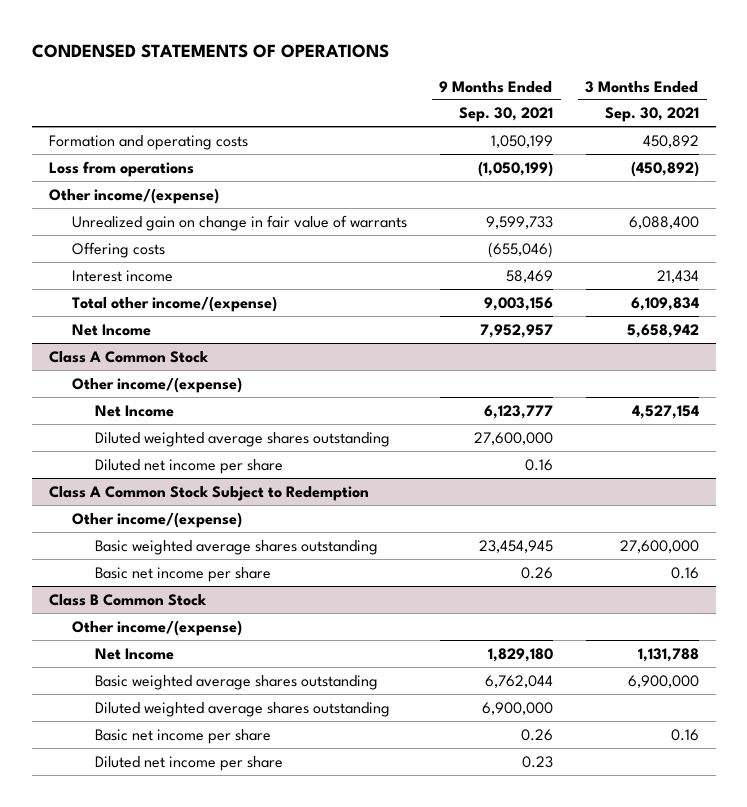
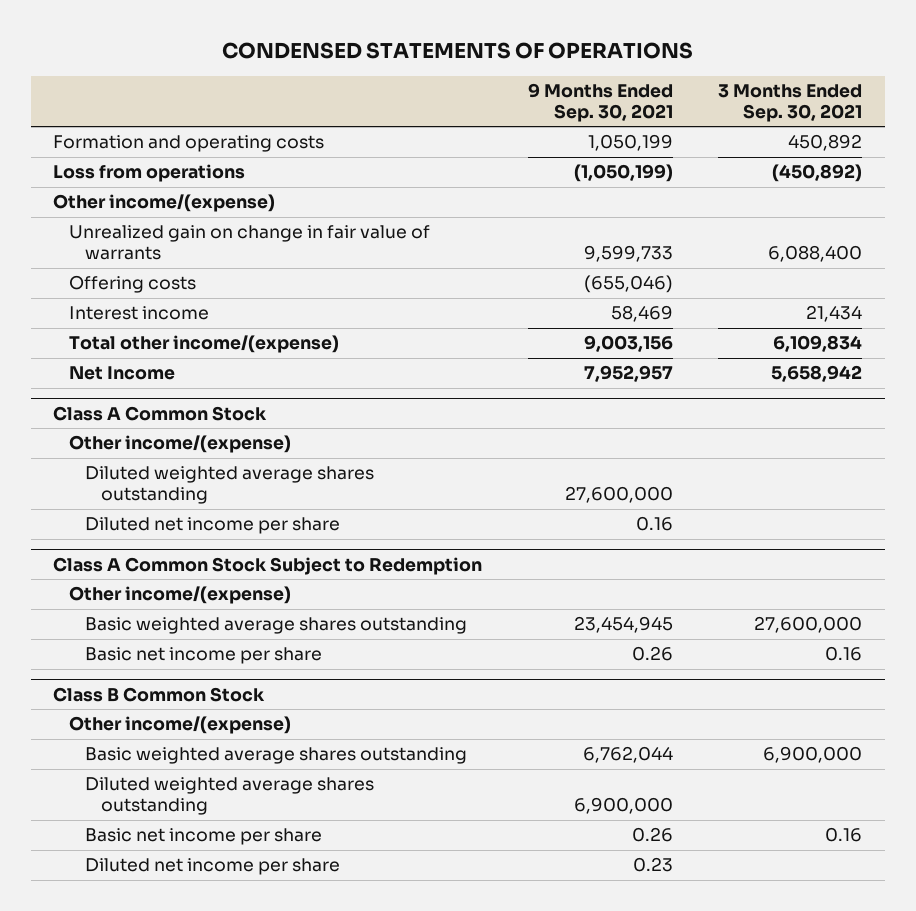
@ Class A Common Stock
- Net Income | 6,123,777 | 4,527,154
@ Class B Common Stock
- Net Income | 1,829,180 | 1,131,788

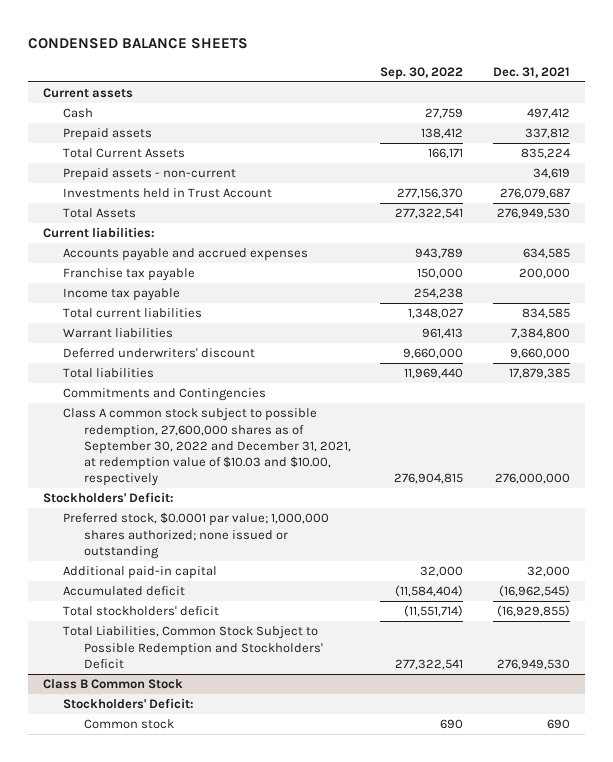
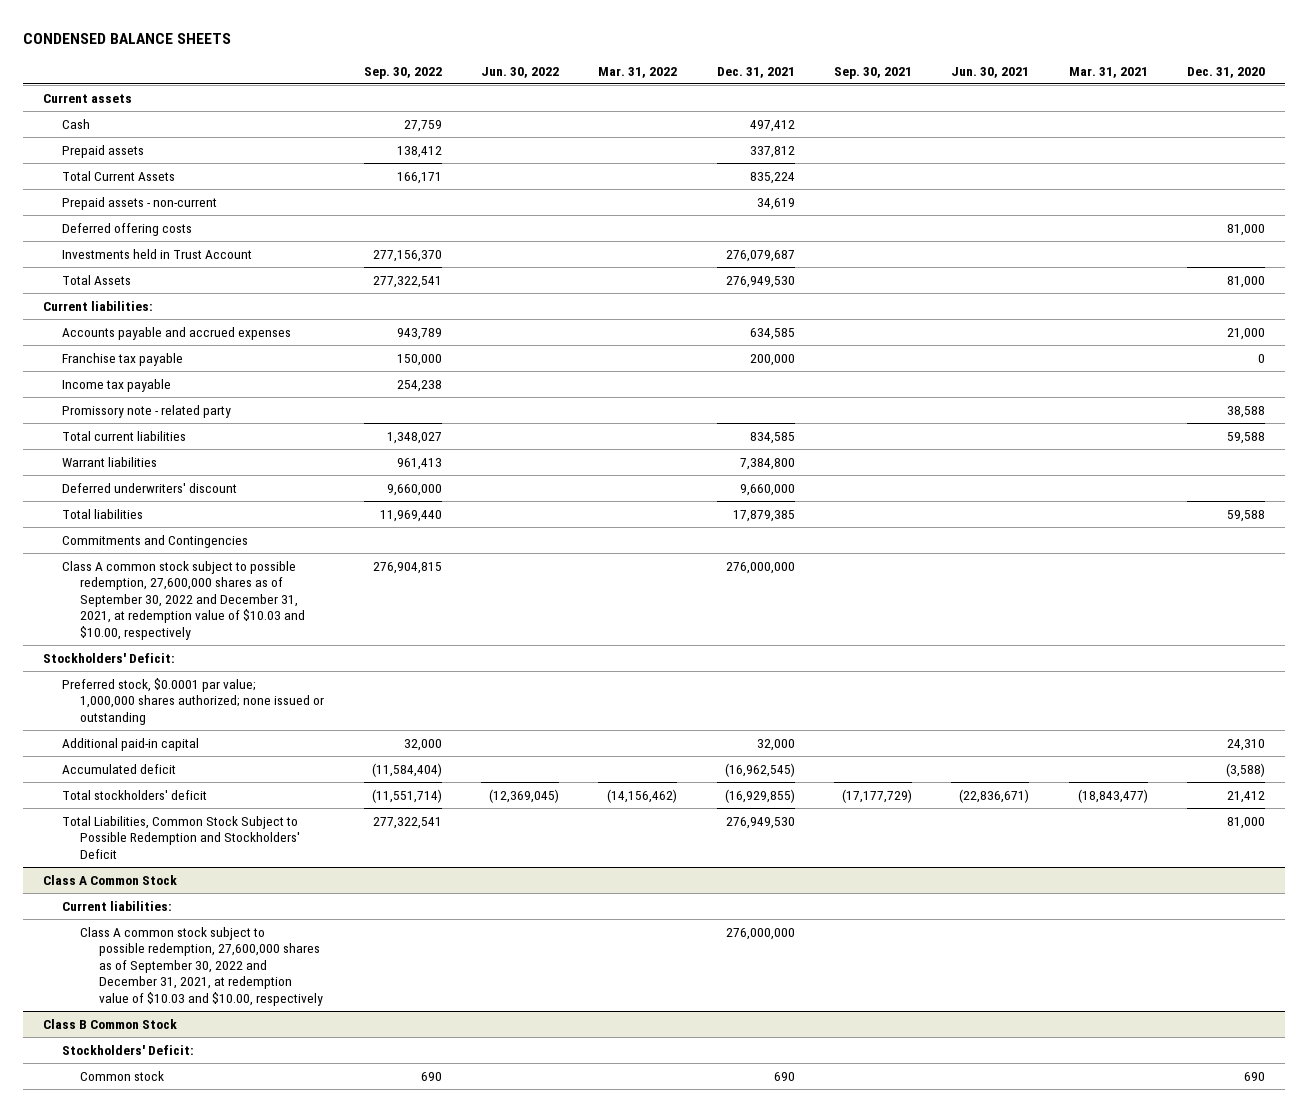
- | Sep. 30, 2022 | Dec. 31, 2021
+ | Sep. 30, 2022 | Jun. 30, 2022 | Mar. 31, 2022 | Dec. 31, 2021 | Sep. 30, 2021 | Jun. 30, 2021 | Mar. 31, 2021 | Dec. 31, 2020
+ Deferred offering costs | | | | | | | | 81,000
+ Promissory note - related party | | | | | | | | 38,588
+ Class A Common Stock
+ Current liabilities:
+ Class A common stock subject to possible redemption, 27,600,000 shares as of September 30, 2022 and December 31, 2021, at redemption value of $10.03 and $10.00, respectively | | | | 276,000,000 | | | |

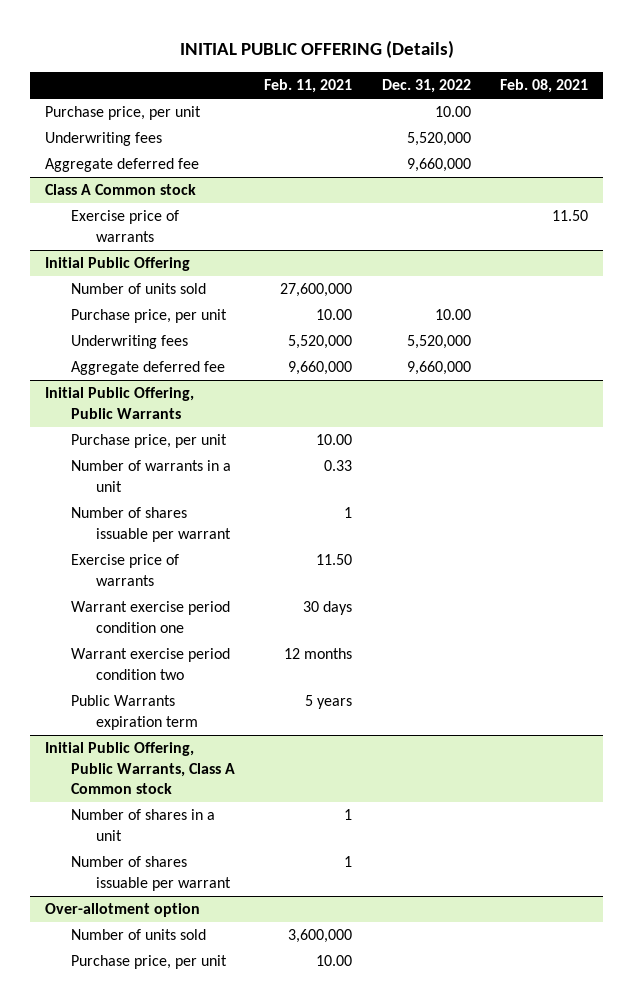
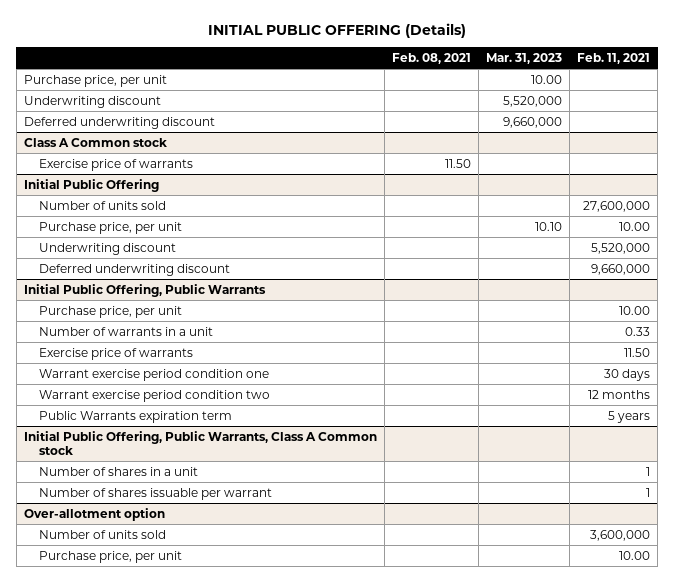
- | Feb. 11, 2021 | Dec. 31, 2022 | Feb. 08, 2021
+ | Feb. 08, 2021 | Mar. 31, 2023 | Feb. 11, 2021
- Underwriting fees | | 5,520,000 |
- Aggregate deferred fee | | 9,660,000 |
+ Underwriting discount | | 5,520,000 |
+ Deferred underwriting discount | | 9,660,000 |
@ Initial Public Offering
- Underwriting fees | 5,520,000 | 5,520,000 |
- Aggregate deferred fee | 9,660,000 | 9,660,000 |
+ Underwriting discount | | | 5,520,000
+ Deferred underwriting discount | | | 9,660,000
@ Initial Public Offering, Public Warrants
- Number of shares issuable per warrant | 1 | |

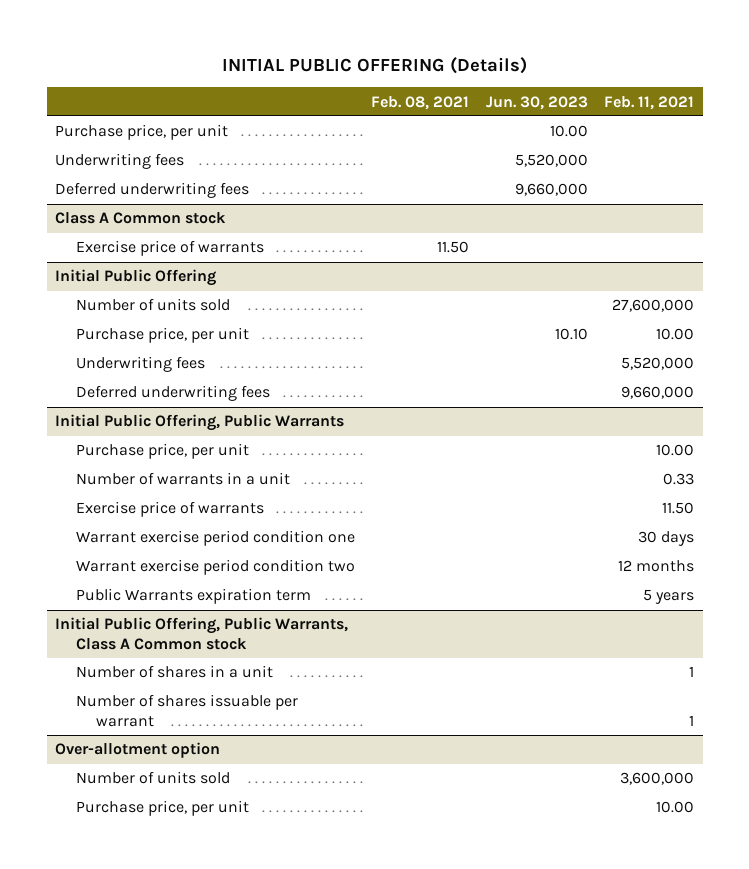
- | Feb. 08, 2021 | Mar. 31, 2023 | Feb. 11, 2021
+ | Feb. 08, 2021 | Jun. 30, 2023 | Feb. 11, 2021
- Underwriting discount | | 5,520,000 |
- Deferred underwriting discount | | 9,660,000 |
+ Underwriting fees | | 5,520,000 |
+ Deferred underwriting fees | | 9,660,000 |
@ Initial Public Offering
- Underwriting discount | | | 5,520,000
- Deferred underwriting discount | | | 9,660,000
+ Underwriting fees | | | 5,520,000
+ Deferred underwriting fees | | | 9,660,000

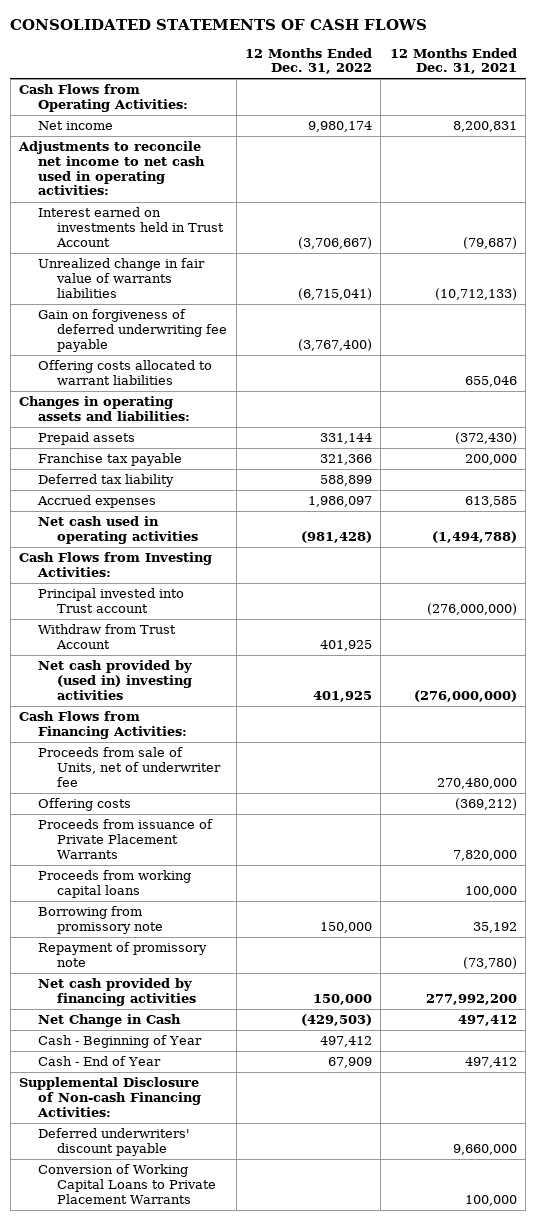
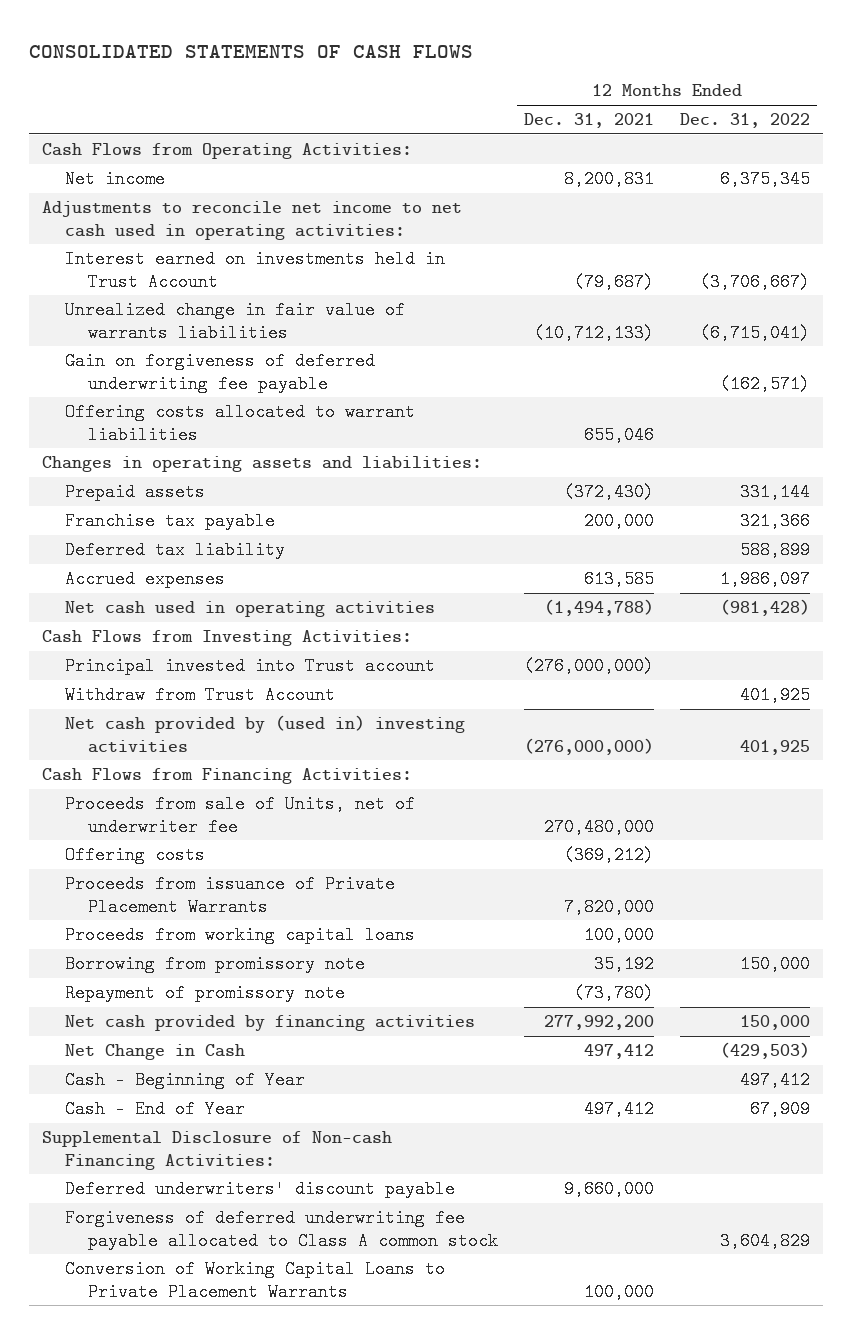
- | 12 Months Ended Dec. 31, 2022 | 12 Months Ended Dec. 31, 2021
+ | 12 Months Ended Dec. 31, 2021 | 12 Months Ended Dec. 31, 2022
- Net income | 9,980,174 | 8,200,831
+ Net income | 8,200,831 | 6,375,345
- Gain on forgiveness of deferred underwriting fee payable | (3,767,400) |
+ Gain on forgiveness of deferred underwriting fee payable | | (162,571)
+ Forgiveness of deferred underwriting fee payable allocated to Class A common stock | | 3,604,829

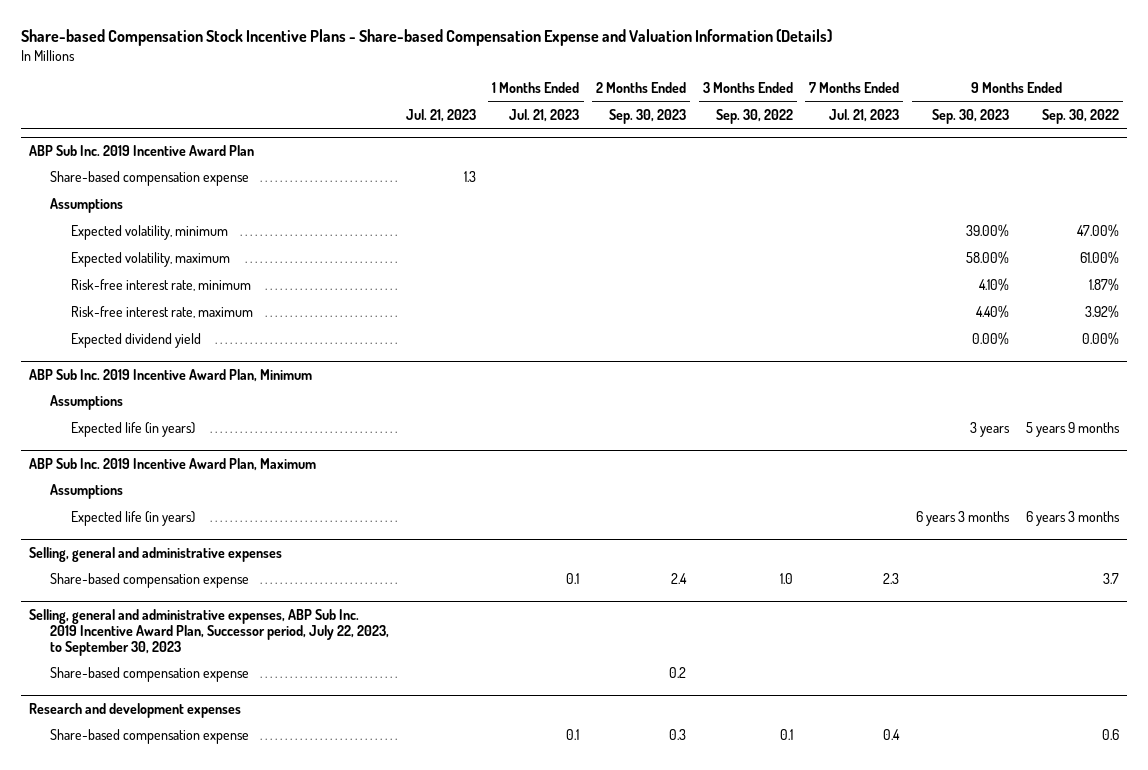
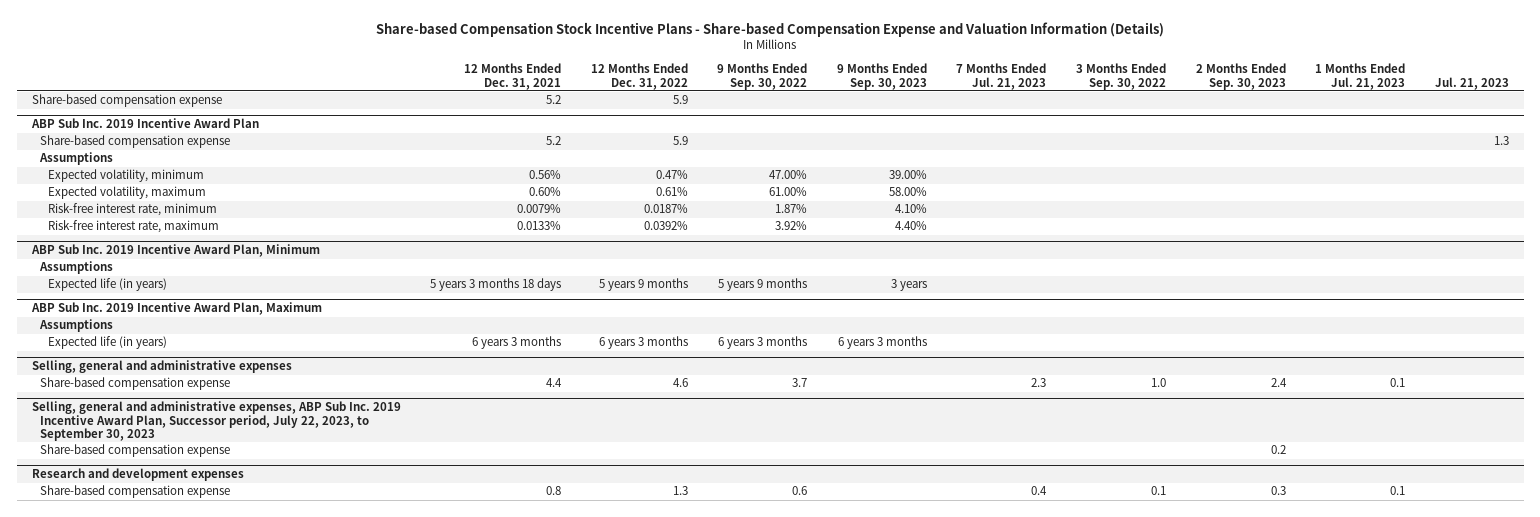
- | Jul. 21, 2023 | 1 Months Ended Jul. 21, 2023 | 2 Months Ended Sep. 30, 2023 | 3 Months Ended Sep. 30, 2022 | 7 Months Ended Jul. 21, 2023 | 9 Months Ended Sep. 30, 2023 | 9 Months Ended Sep. 30, 2022
+ | 12 Months Ended Dec. 31, 2021 | 12 Months Ended Dec. 31, 2022 | 9 Months Ended Sep. 30, 2022 | 9 Months Ended Sep. 30, 2023 | 7 Months Ended Jul. 21, 2023 | 3 Months Ended Sep. 30, 2022 | 2 Months Ended Sep. 30, 2023 | 1 Months Ended Jul. 21, 2023 | Jul. 21, 2023
+ Share-based compensation expense | 5.2 | 5.9 | | | | | | |
@ ABP Sub Inc. 2019 Incentive Award Plan
- Expected dividend yield | | | | | | 0.00% | 0.00%

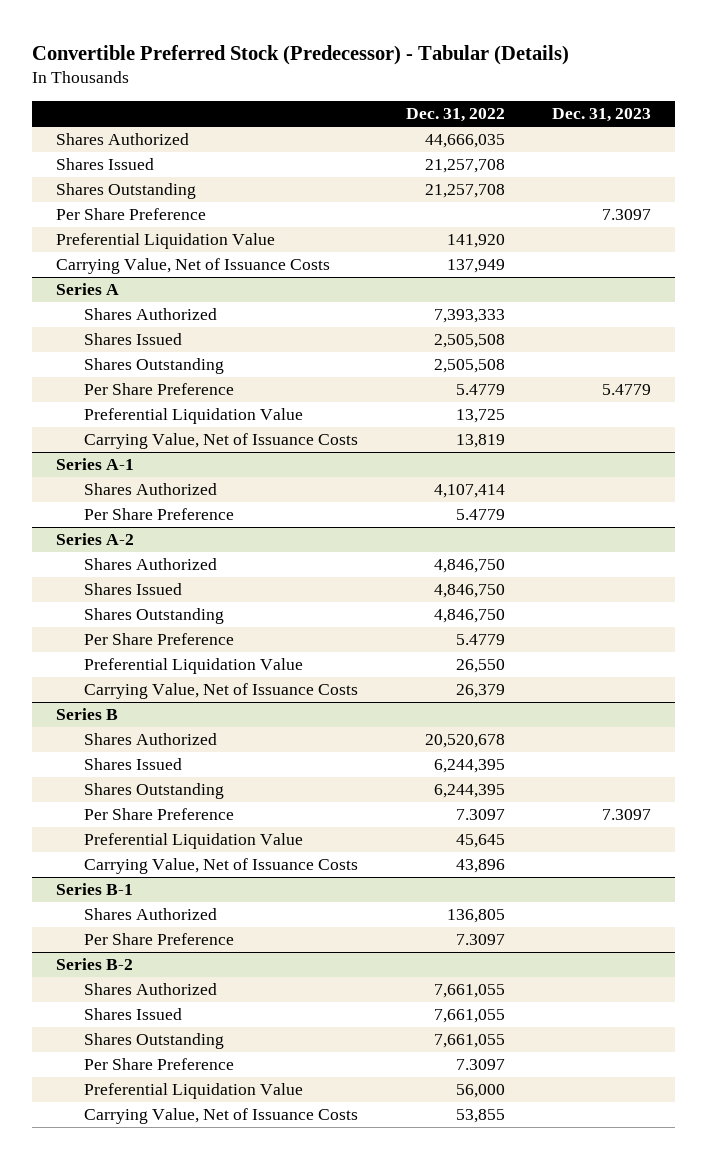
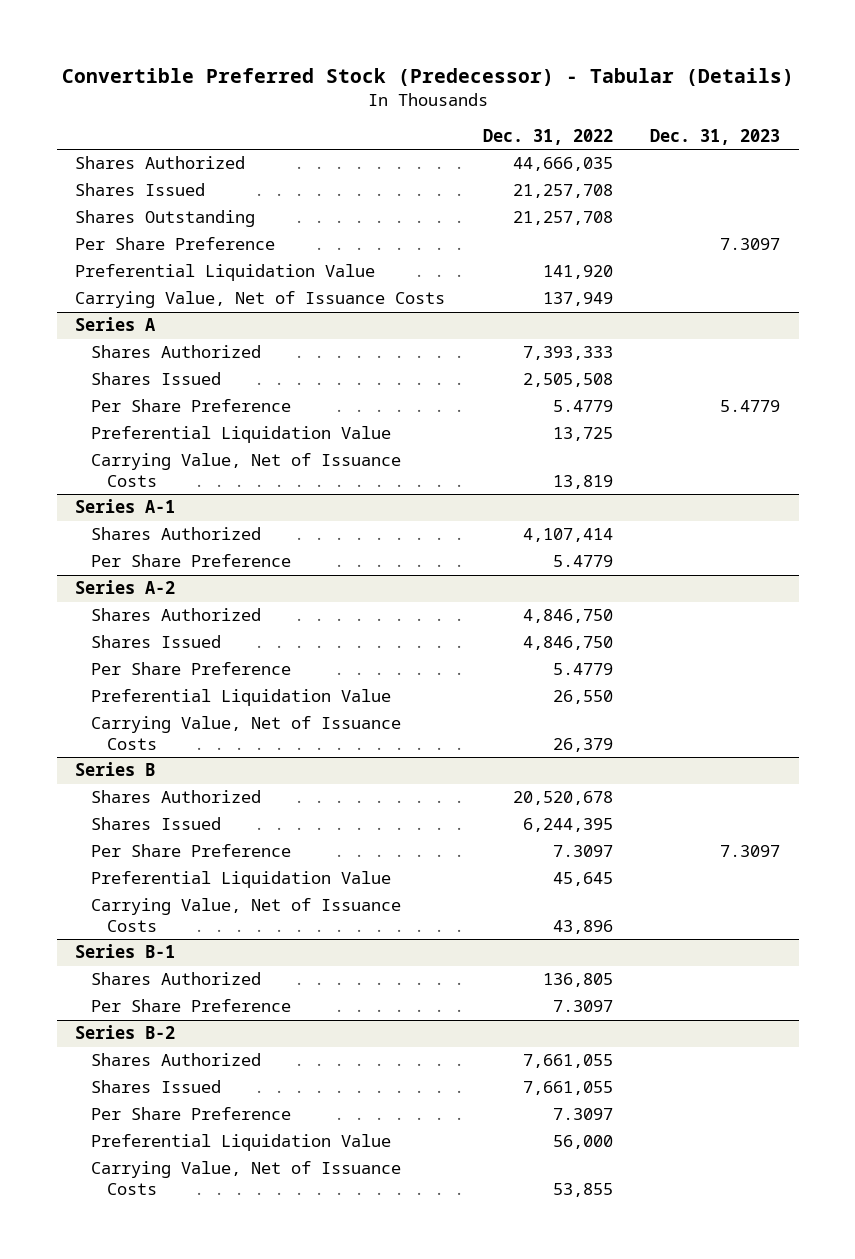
@ Series A
- Shares Outstanding | 2,505,508 |
@ Series A-2
- Shares Outstanding | 4,846,750 |
@ Series B
- Shares Outstanding | 6,244,395 |
@ Series B-2
- Shares Outstanding | 7,661,055 |

